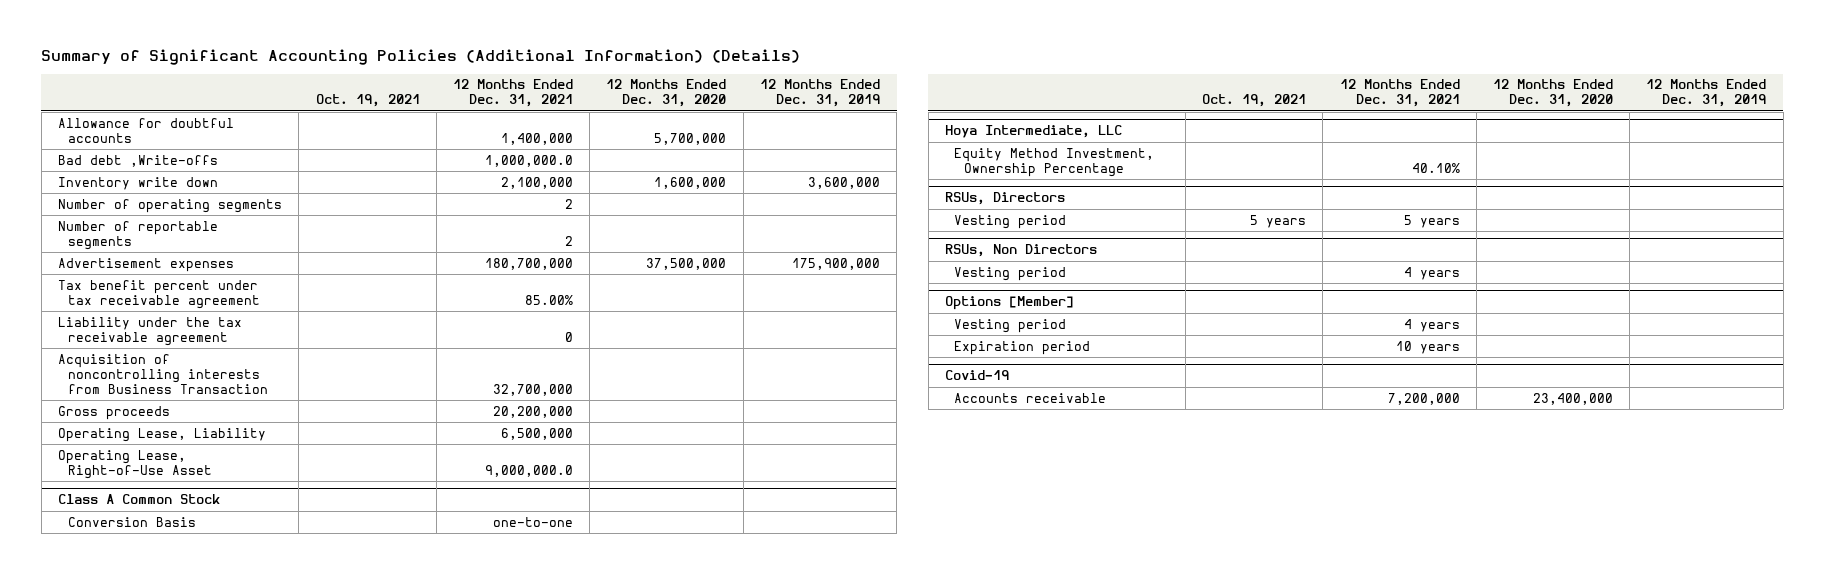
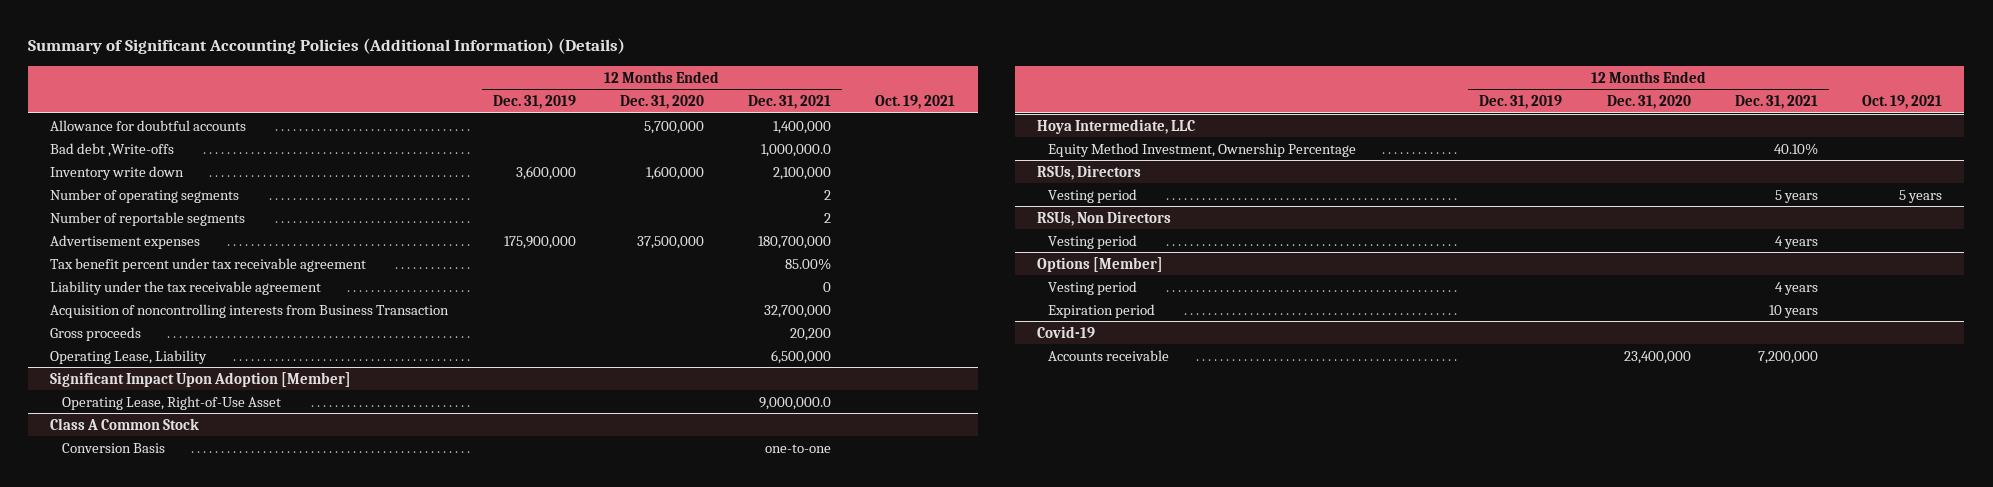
- | Oct. 19, 2021 | 12 Months Ended Dec. 31, 2021 | 12 Months Ended Dec. 31, 2020 | 12 Months Ended Dec. 31, 2019
+ | 12 Months Ended Dec. 31, 2019 | 12 Months Ended Dec. 31, 2020 | 12 Months Ended Dec. 31, 2021 | Oct. 19, 2021
- Gross proceeds | | 20,200,000 | |
+ Gross proceeds | | | 20,200 |
+ Significant Impact Upon Adoption [Member]

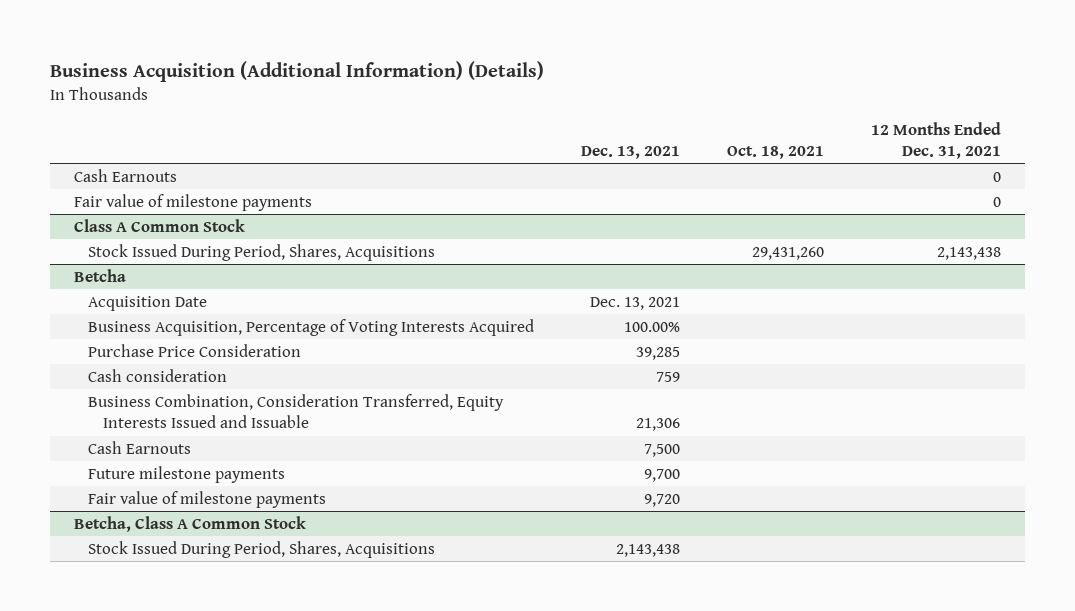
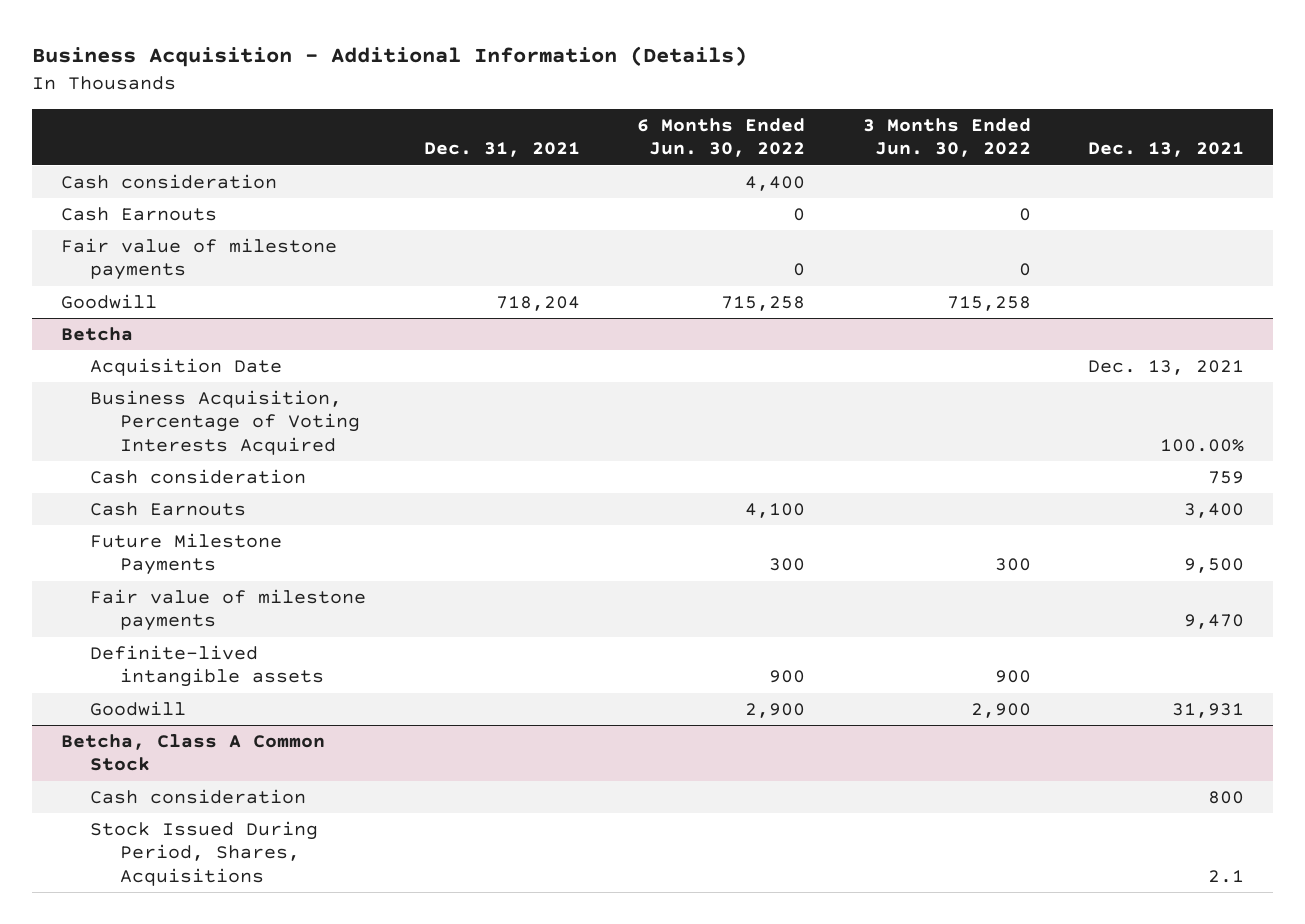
- Business Acquisition (Additional Information) (Details)
+ Business Acquisition - Additional Information (Details)
- | Dec. 13, 2021 | Oct. 18, 2021 | 12 Months Ended Dec. 31, 2021
+ | Dec. 31, 2021 | 6 Months Ended Jun. 30, 2022 | 3 Months Ended Jun. 30, 2022 | Dec. 13, 2021
+ Cash consideration | | 4,400 | |
- Class A Common Stock
- Stock Issued During Period, Shares, Acquisitions | | 29,431,260 | 2,143,438
+ Goodwill | 718,204 | 715,258 | 715,258 |
@ Betcha
- Purchase Price Consideration | 39,285 | |
- Business Combination, Consideration Transferred, Equity Interests Issued and Issuable | 21,306 | |
- Cash Earnouts | 7,500 | |
- Future milestone payments | 9,700 | |
- Fair value of milestone payments | 9,720 | |
+ Cash Earnouts | | 4,100 | | 3,400
+ Future Milestone Payments | | 300 | 300 | 9,500
+ Fair value of milestone payments | | | | 9,470
+ Definite-lived intangible assets | | 900 | 900 |
+ Goodwill | | 2,900 | 2,900 | 31,931
@ Betcha, Class A Common Stock
- Stock Issued During Period, Shares, Acquisitions | 2,143,438 | |
+ Cash consideration | | | | 800
+ Stock Issued During Period, Shares, Acquisitions | | | | 2.1

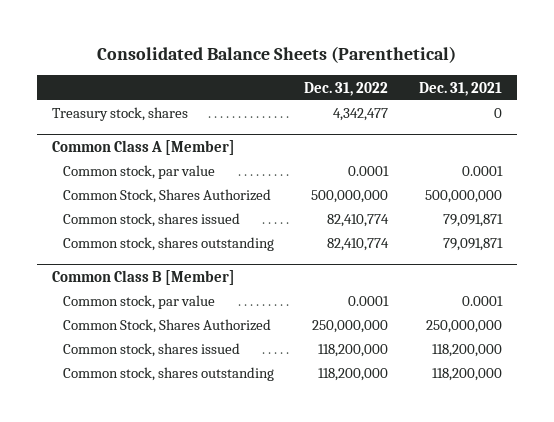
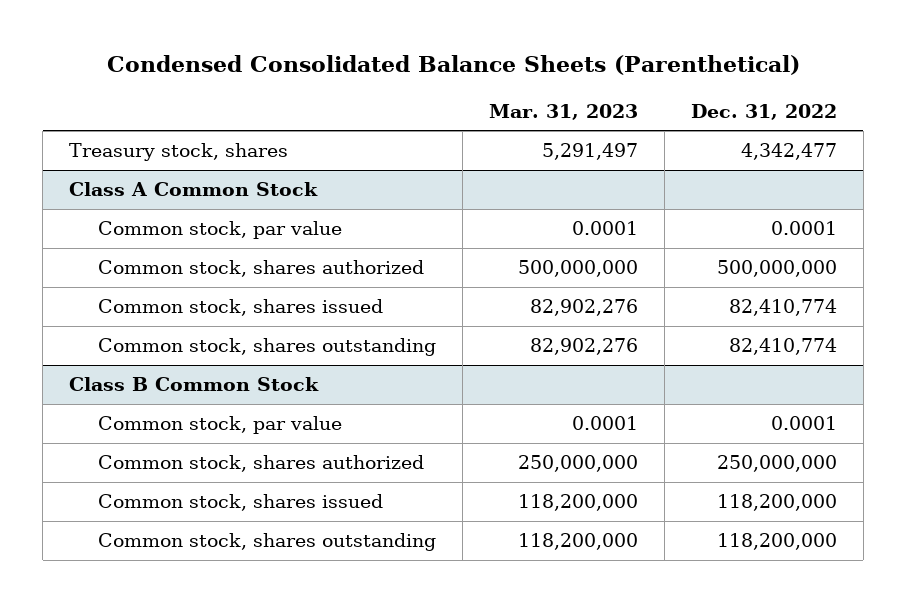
- Consolidated Balance Sheets (Parenthetical)
+ Condensed Consolidated Balance Sheets (Parenthetical)
- | Dec. 31, 2022 | Dec. 31, 2021
+ | Mar. 31, 2023 | Dec. 31, 2022
- Common Class A [Member]
+ Class A Common Stock
- Common Stock, Shares Authorized | 500,000,000 | 500,000,000
+ Common stock, shares authorized | 500,000,000 | 500,000,000
- Common Class B [Member]
+ Class B Common Stock
- Common Stock, Shares Authorized | 250,000,000 | 250,000,000
+ Common stock, shares authorized | 250,000,000 | 250,000,000

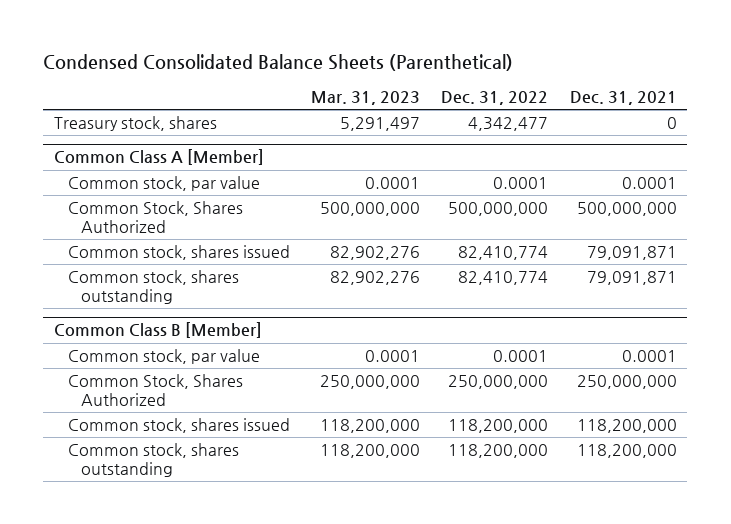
- | Mar. 31, 2023 | Dec. 31, 2022
+ | Mar. 31, 2023 | Dec. 31, 2022 | Dec. 31, 2021
- Class A Common Stock
+ Common Class A [Member]
- Common stock, shares authorized | 500,000,000 | 500,000,000
+ Common Stock, Shares Authorized | 500,000,000 | 500,000,000 | 500,000,000
- Class B Common Stock
+ Common Class B [Member]
- Common stock, shares authorized | 250,000,000 | 250,000,000
+ Common Stock, Shares Authorized | 250,000,000 | 250,000,000 | 250,000,000

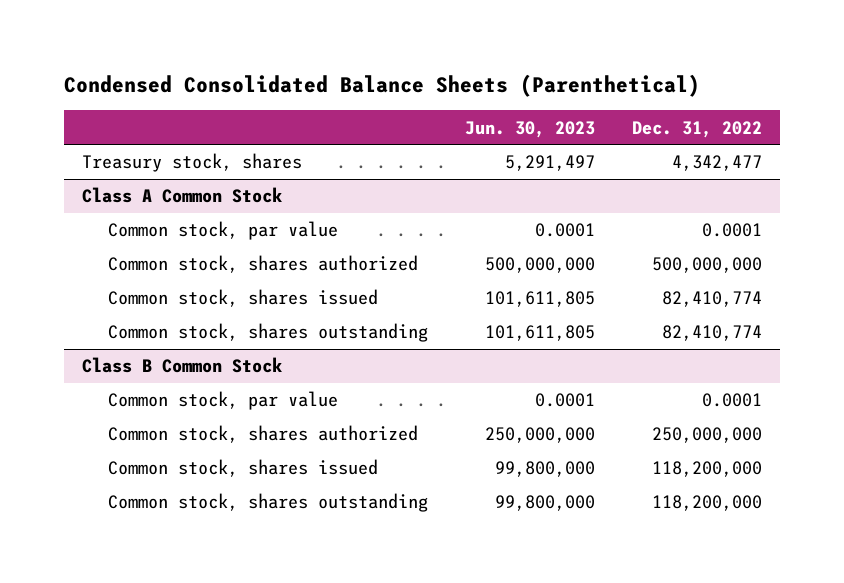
- | Mar. 31, 2023 | Dec. 31, 2022 | Dec. 31, 2021
+ | Jun. 30, 2023 | Dec. 31, 2022
- Common Class A [Member]
+ Class A Common Stock
- Common Stock, Shares Authorized | 500,000,000 | 500,000,000 | 500,000,000
+ Common stock, shares authorized | 500,000,000 | 500,000,000
- Common Class B [Member]
+ Class B Common Stock
- Common Stock, Shares Authorized | 250,000,000 | 250,000,000 | 250,000,000
+ Common stock, shares authorized | 250,000,000 | 250,000,000

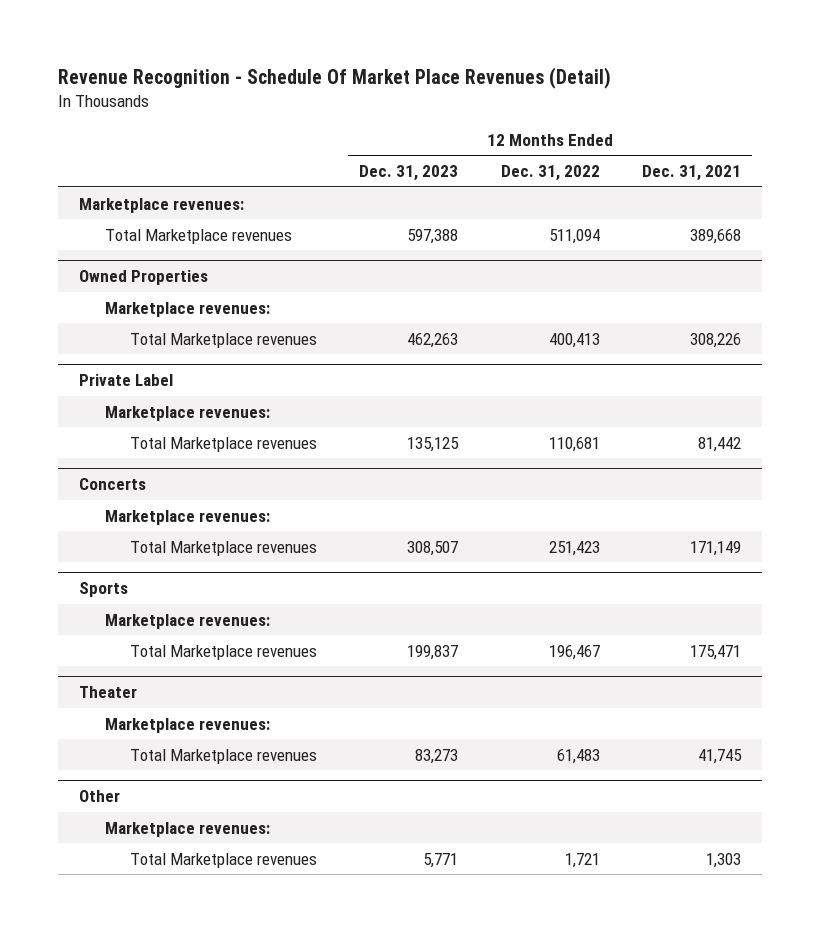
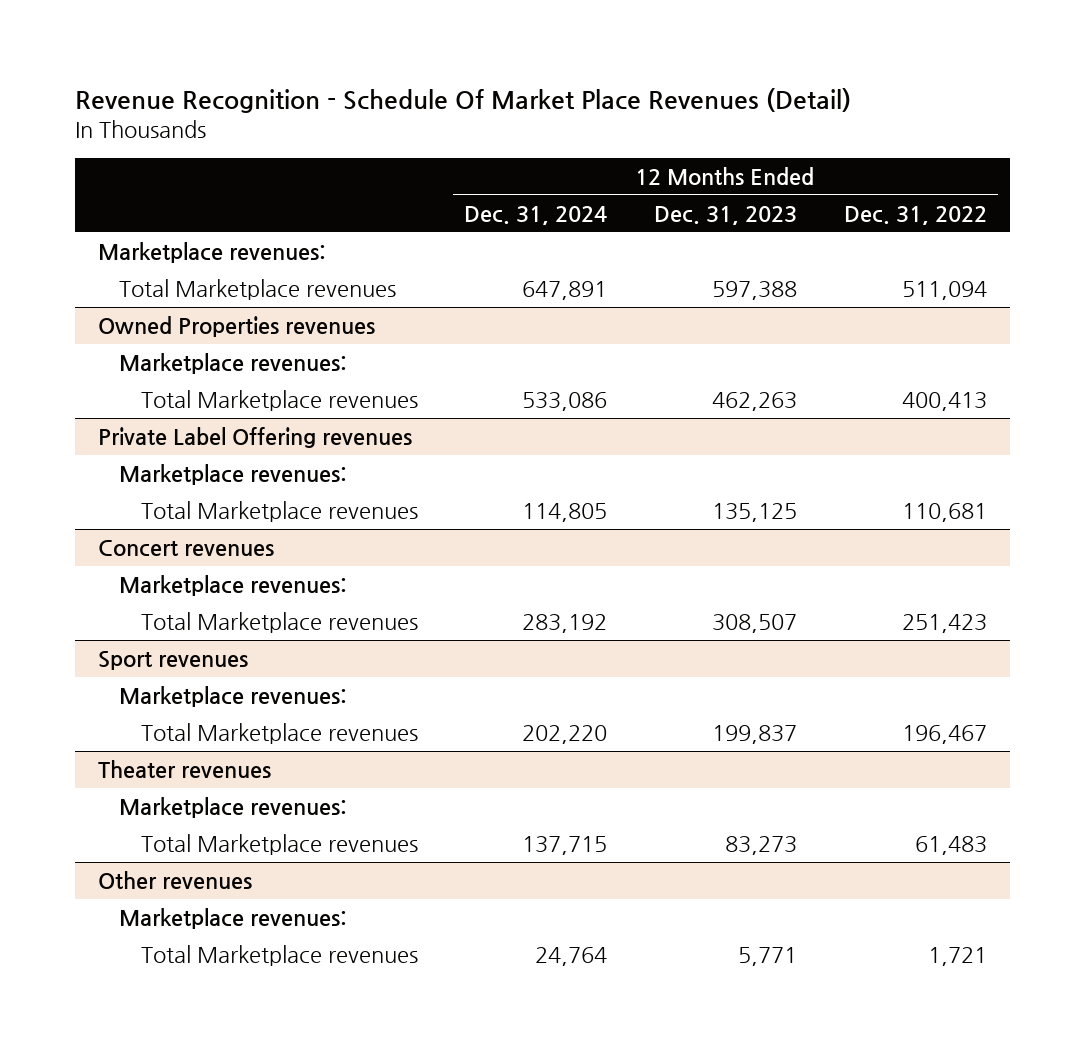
- | 12 Months Ended Dec. 31, 2023 | 12 Months Ended Dec. 31, 2022 | 12 Months Ended Dec. 31, 2021
+ | 12 Months Ended Dec. 31, 2024 | 12 Months Ended Dec. 31, 2023 | 12 Months Ended Dec. 31, 2022
- Owned Properties
+ Owned Properties revenues
- Private Label
+ Private Label Offering revenues
- Concerts
+ Concert revenues
- Sports
+ Sport revenues
- Theater
+ Theater revenues
- Other
+ Other revenues

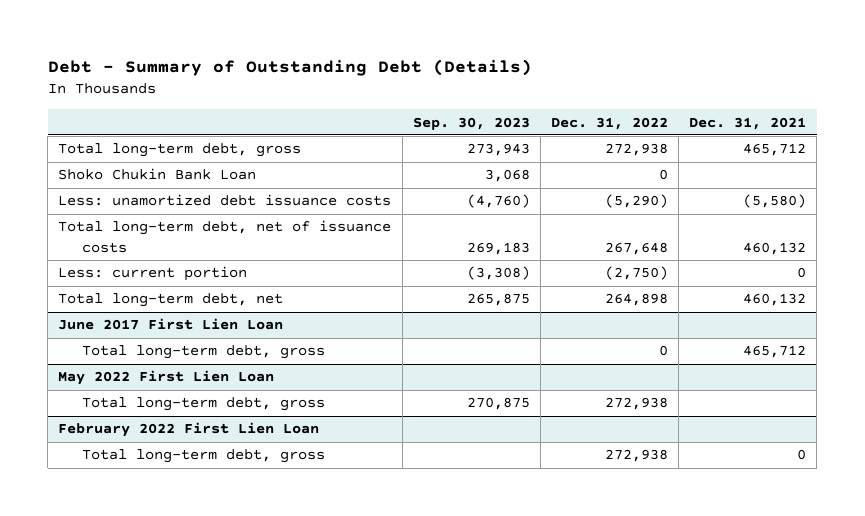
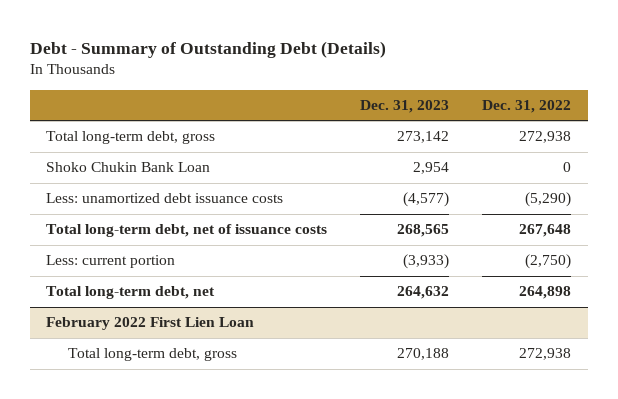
- | Sep. 30, 2023 | Dec. 31, 2022 | Dec. 31, 2021
+ | Dec. 31, 2023 | Dec. 31, 2022
- June 2017 First Lien Loan
- Total long-term debt, gross | | 0 | 465,712
- May 2022 First Lien Loan
- Total long-term debt, gross | 270,875 | 272,938 |

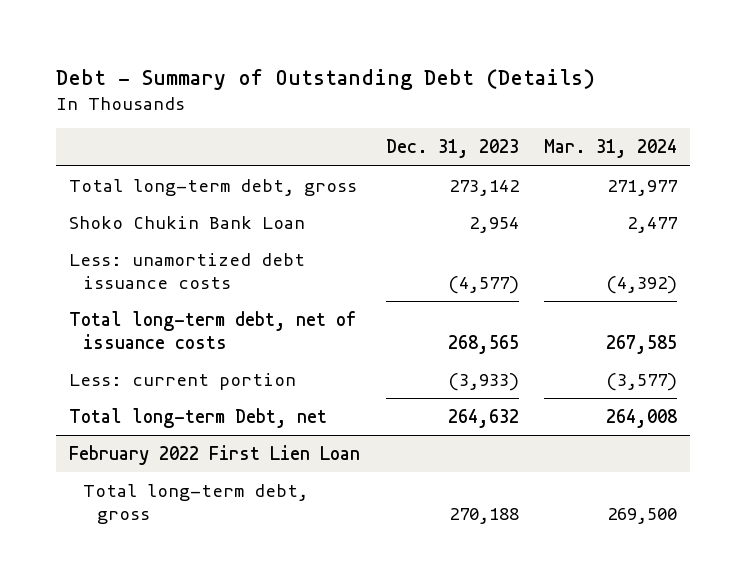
- | Dec. 31, 2023 | Dec. 31, 2022
+ | Dec. 31, 2023 | Mar. 31, 2024
- Total long-term debt, net | 264,632 | 264,898
+ Total long-term Debt, net | 264,632 | 264,008

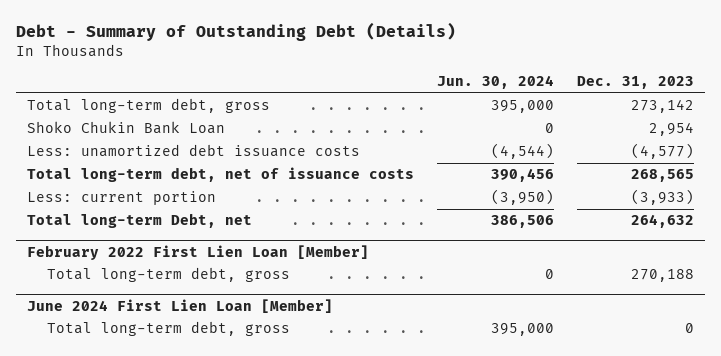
- | Dec. 31, 2023 | Mar. 31, 2024
+ | Jun. 30, 2024 | Dec. 31, 2023
- February 2022 First Lien Loan
+ February 2022 First Lien Loan [Member]
+ June 2024 First Lien Loan [Member]
+ Total long-term debt, gross | 395,000 | 0

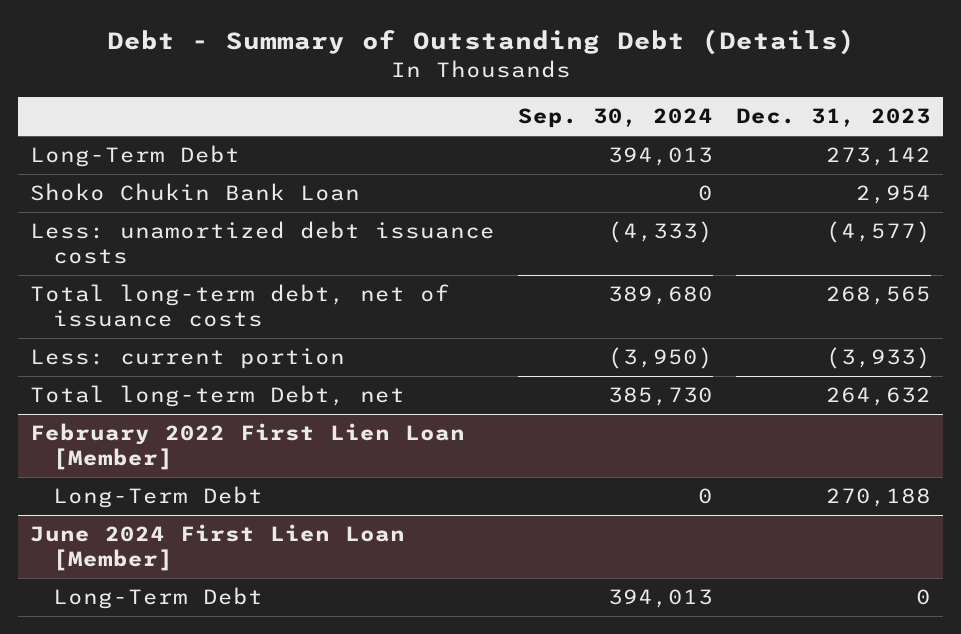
- | Jun. 30, 2024 | Dec. 31, 2023
+ | Sep. 30, 2024 | Dec. 31, 2023
- Total long-term debt, gross | 395,000 | 273,142
+ Long-Term Debt | 394,013 | 273,142
@ February 2022 First Lien Loan [Member]
- Total long-term debt, gross | 0 | 270,188
+ Long-Term Debt | 0 | 270,188
@ June 2024 First Lien Loan [Member]
- Total long-term debt, gross | 395,000 | 0
+ Long-Term Debt | 394,013 | 0

